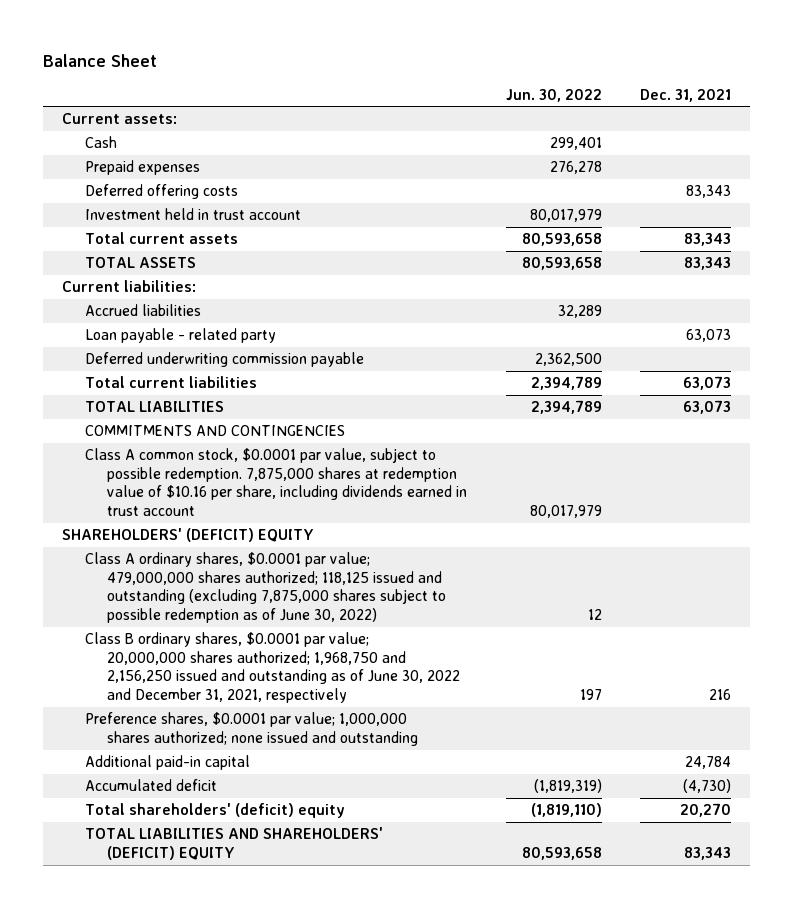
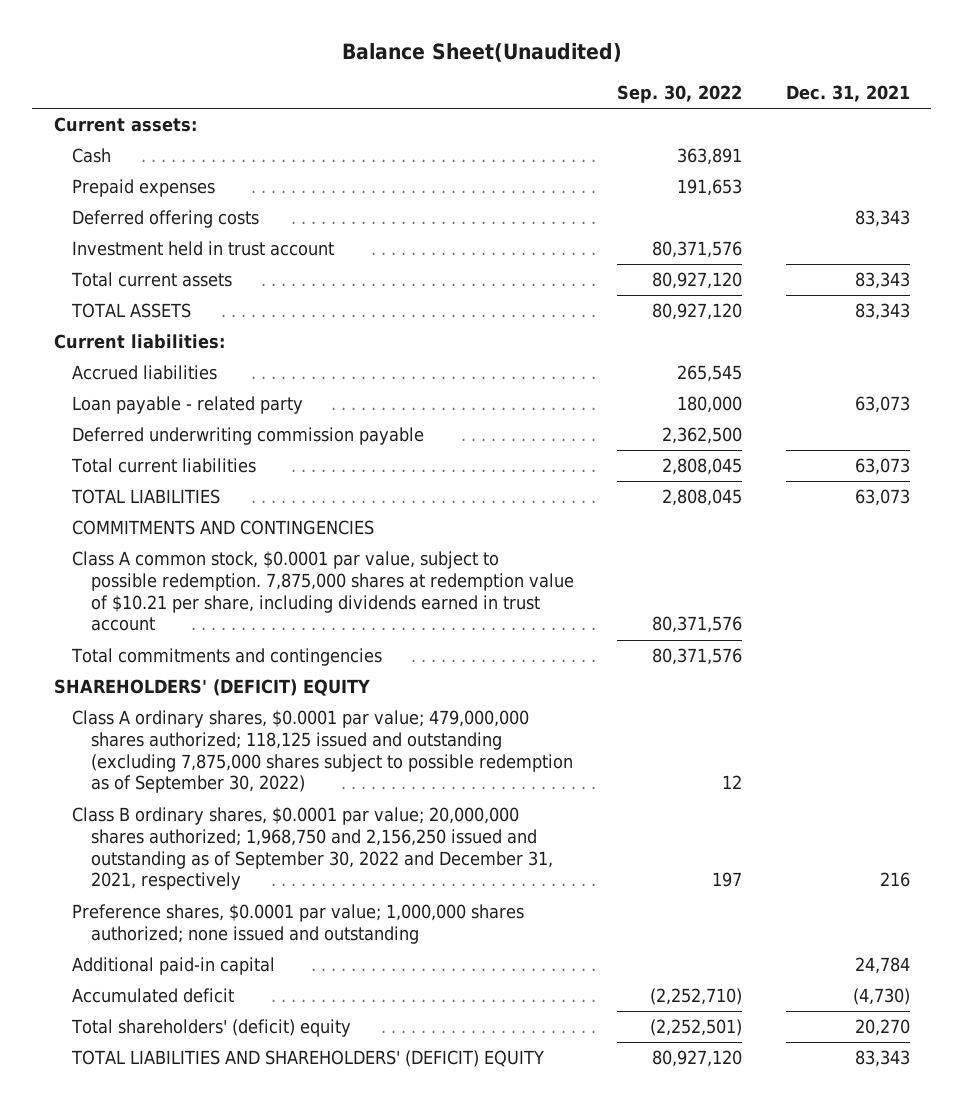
- Balance Sheet
+ Balance Sheet(Unaudited)
- | Jun. 30, 2022 | Dec. 31, 2021
+ | Sep. 30, 2022 | Dec. 31, 2021
- Class A common stock, $0.0001 par value, subject to possible redemption. 7,875,000 shares at redemption value of $10.16 per share, including dividends earned in trust account | 80,017,979 |
+ Class A common stock, $0.0001 par value, subject to possible redemption. 7,875,000 shares at redemption value of $10.21 per share, including dividends earned in trust account | 80,371,576 |
+ Total commitments and contingencies | 80,371,576 |
- Class A ordinary shares, $0.0001 par value; 479,000,000 shares authorized; 118,125 issued and outstanding (excluding 7,875,000 shares subject to possible redemption as of June 30, 2022) | 12 |
- Class B ordinary shares, $0.0001 par value; 20,000,000 shares authorized; 1,968,750 and 2,156,250 issued and outstanding as of June 30, 2022 and December 31, 2021, respectively | 197 | 216
+ Class A ordinary shares, $0.0001 par value; 479,000,000 shares authorized; 118,125 issued and outstanding (excluding 7,875,000 shares subject to possible redemption as of September 30, 2022) | 12 |
+ Class B ordinary shares, $0.0001 par value; 20,000,000 shares authorized; 1,968,750 and 2,156,250 issued and outstanding as of September 30, 2022 and December 31, 2021, respectively | 197 | 216

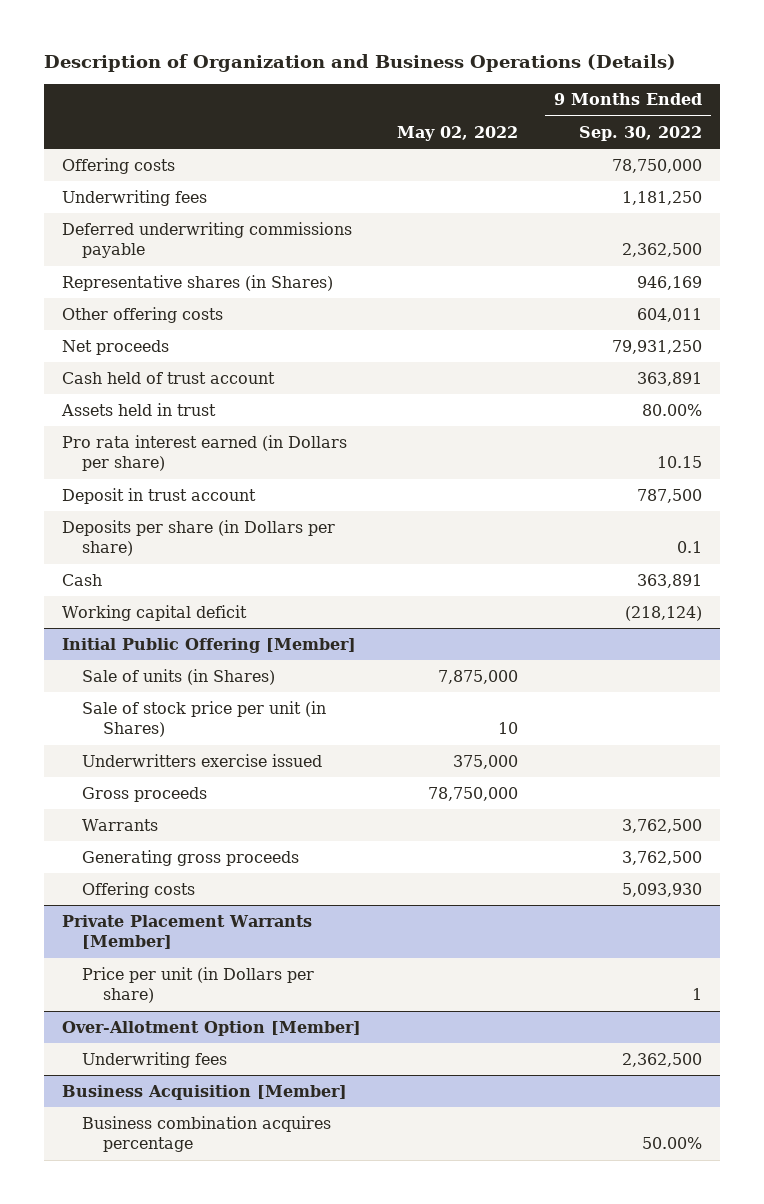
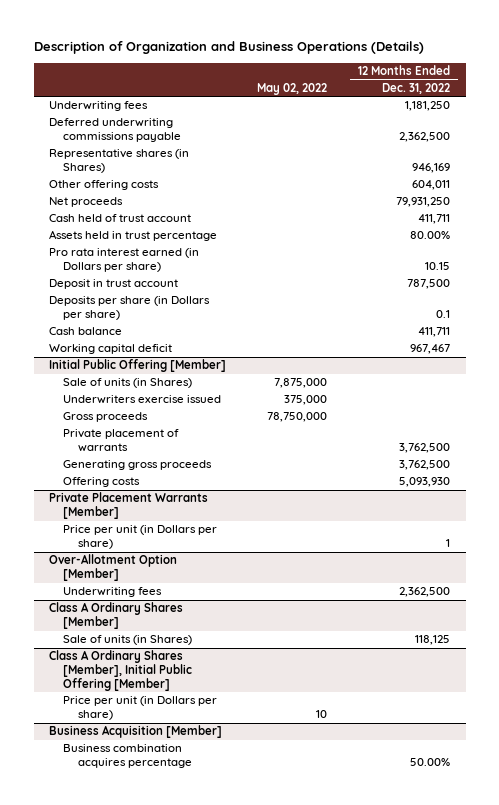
- | May 02, 2022 | 9 Months Ended Sep. 30, 2022
+ | May 02, 2022 | 12 Months Ended Dec. 31, 2022
- Offering costs | | 78,750,000
- Assets held in trust | | 80.00%
+ Assets held in trust percentage | | 80.00%
- Cash | | 363,891
+ Cash balance | | 411,711
@ Initial Public Offering [Member]
- Sale of stock price per unit (in Shares) | 10 |
- Underwritters exercise issued | 375,000 |
+ Underwriters exercise issued | 375,000 |
- Warrants | | 3,762,500
+ Private placement of warrants | | 3,762,500
+ Class A Ordinary Shares [Member]
+ Sale of units (in Shares) | | 118,125
+ Class A Ordinary Shares [Member], Initial Public Offering [Member]
+ Price per unit (in Dollars per share) | 10 |

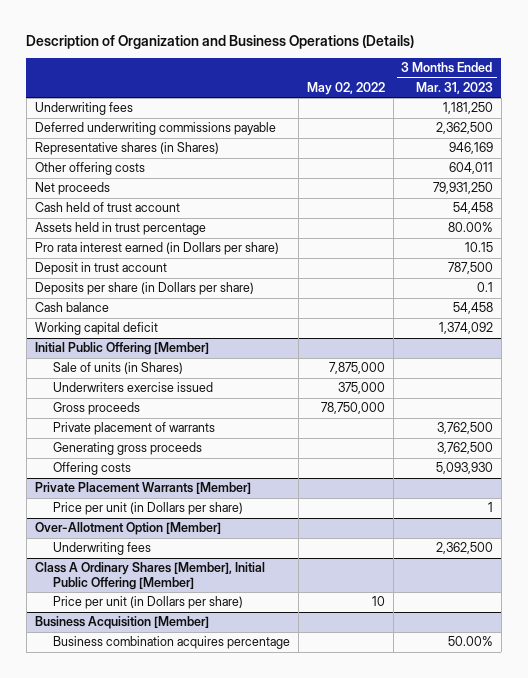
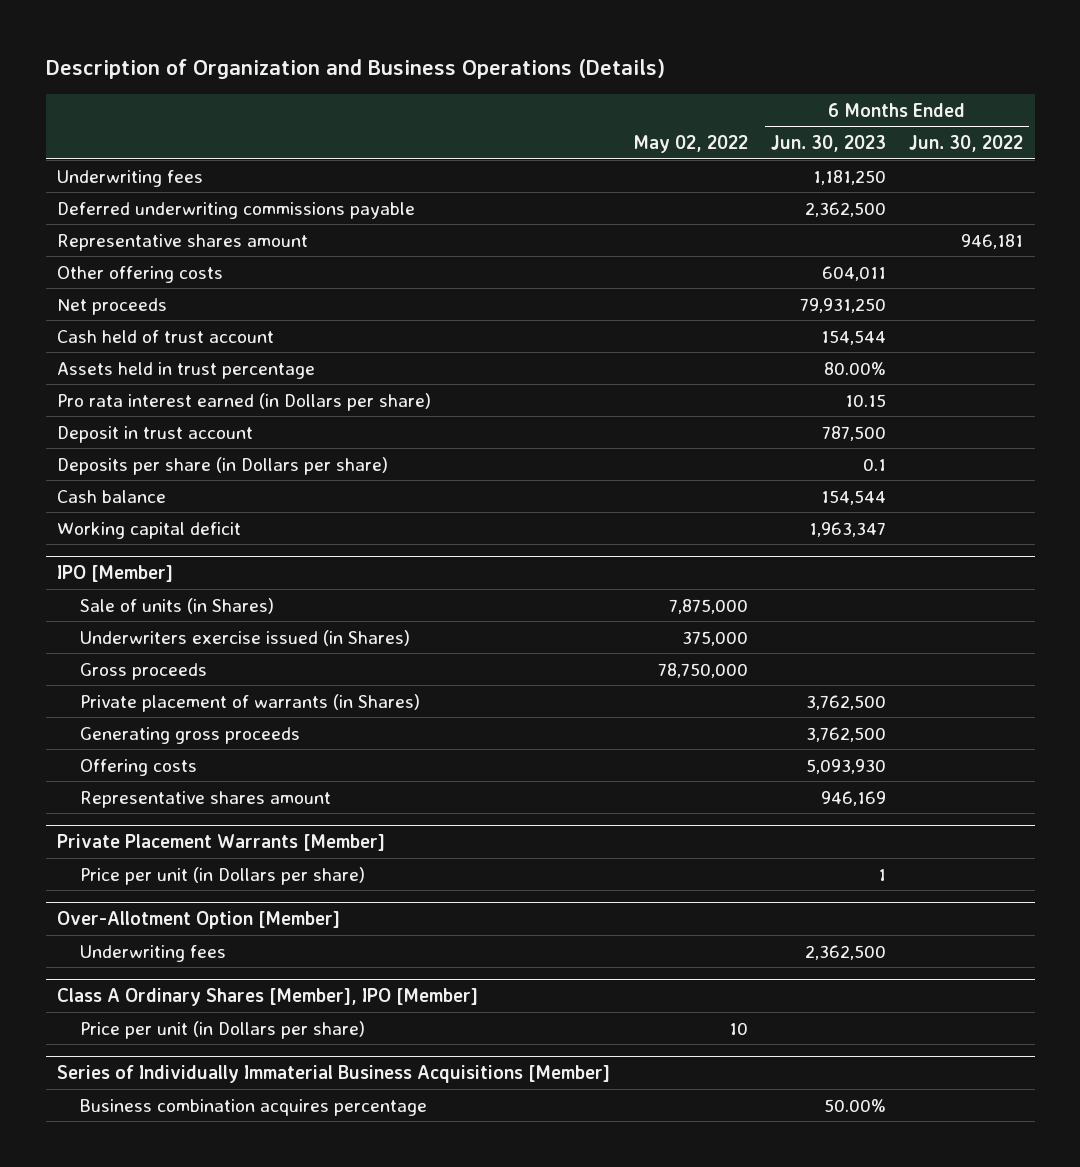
- | May 02, 2022 | 3 Months Ended Mar. 31, 2023
+ | May 02, 2022 | 6 Months Ended Jun. 30, 2023 | 6 Months Ended Jun. 30, 2022
- Representative shares (in Shares) | | 946,169
+ Representative shares amount | | | 946,181
- Initial Public Offering [Member]
+ IPO [Member]
- Underwriters exercise issued | 375,000 |
+ Underwriters exercise issued (in Shares) | 375,000 | |
- Private placement of warrants | | 3,762,500
+ Private placement of warrants (in Shares) | | 3,762,500 |
+ Representative shares amount | | 946,169 |
- Class A Ordinary Shares [Member], Initial Public Offering [Member]
+ Class A Ordinary Shares [Member], IPO [Member]
- Business Acquisition [Member]
+ Series of Individually Immaterial Business Acquisitions [Member]

